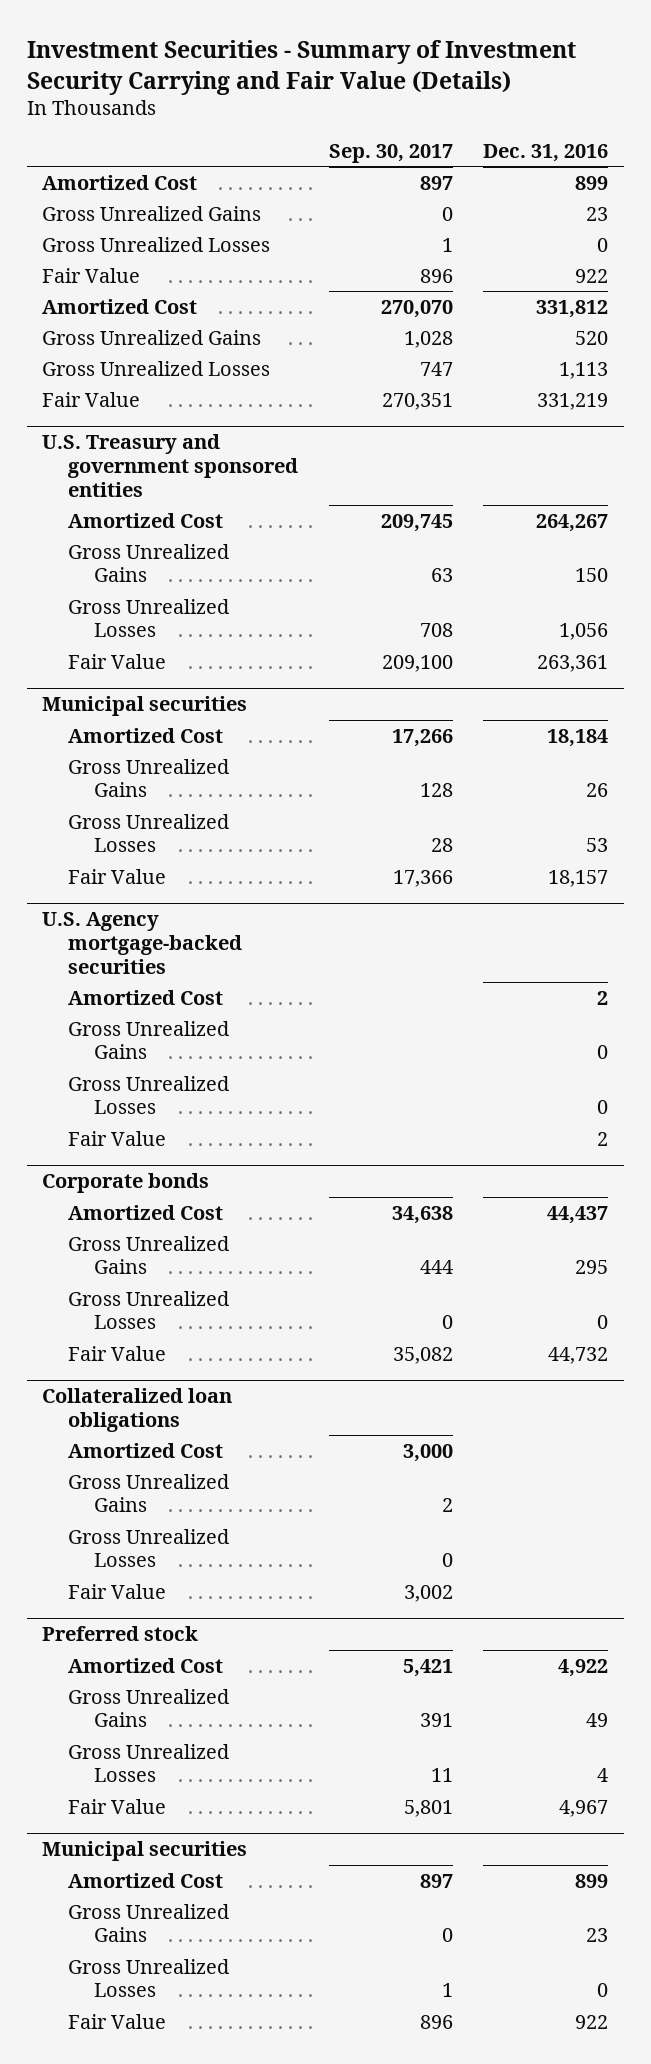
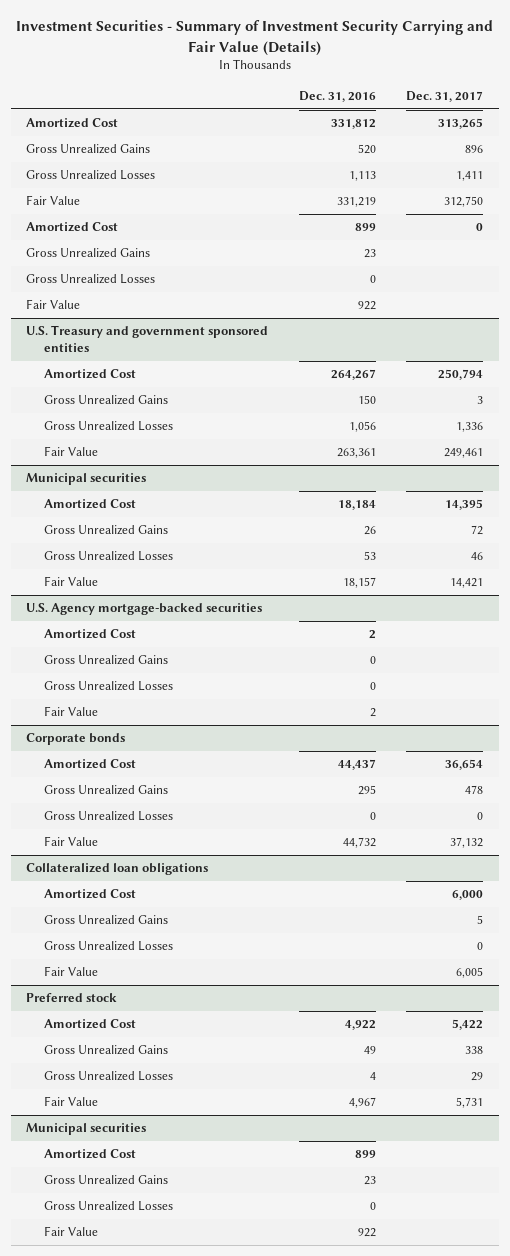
- | Sep. 30, 2017 | Dec. 31, 2016
+ | Dec. 31, 2016 | Dec. 31, 2017
moved down: Amortized Cost | 899 | 0
moved down: Gross Unrealized Gains | 23 |
moved down: Gross Unrealized Losses | 0 |
moved down: Fair Value | 922 |

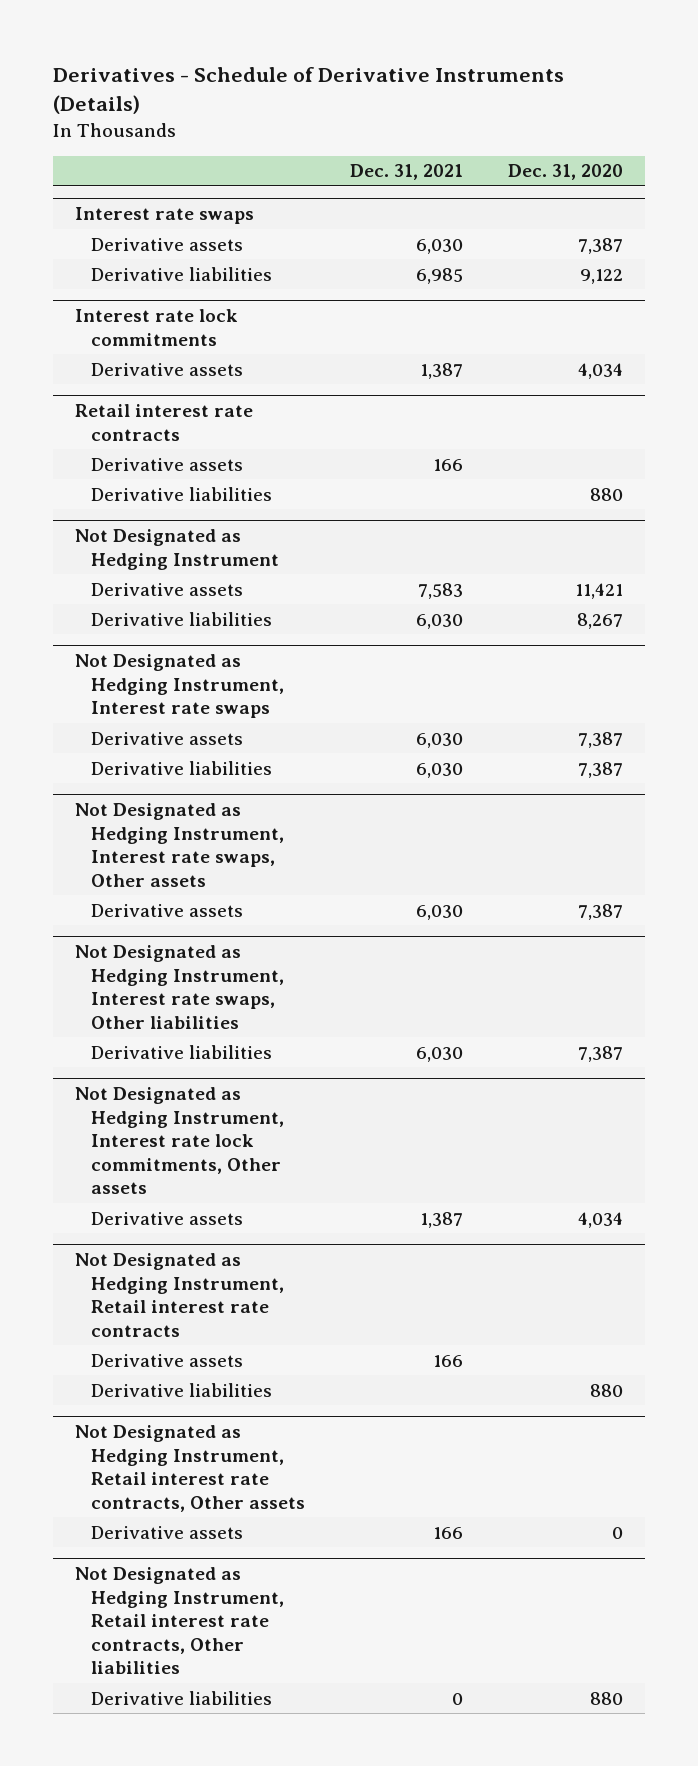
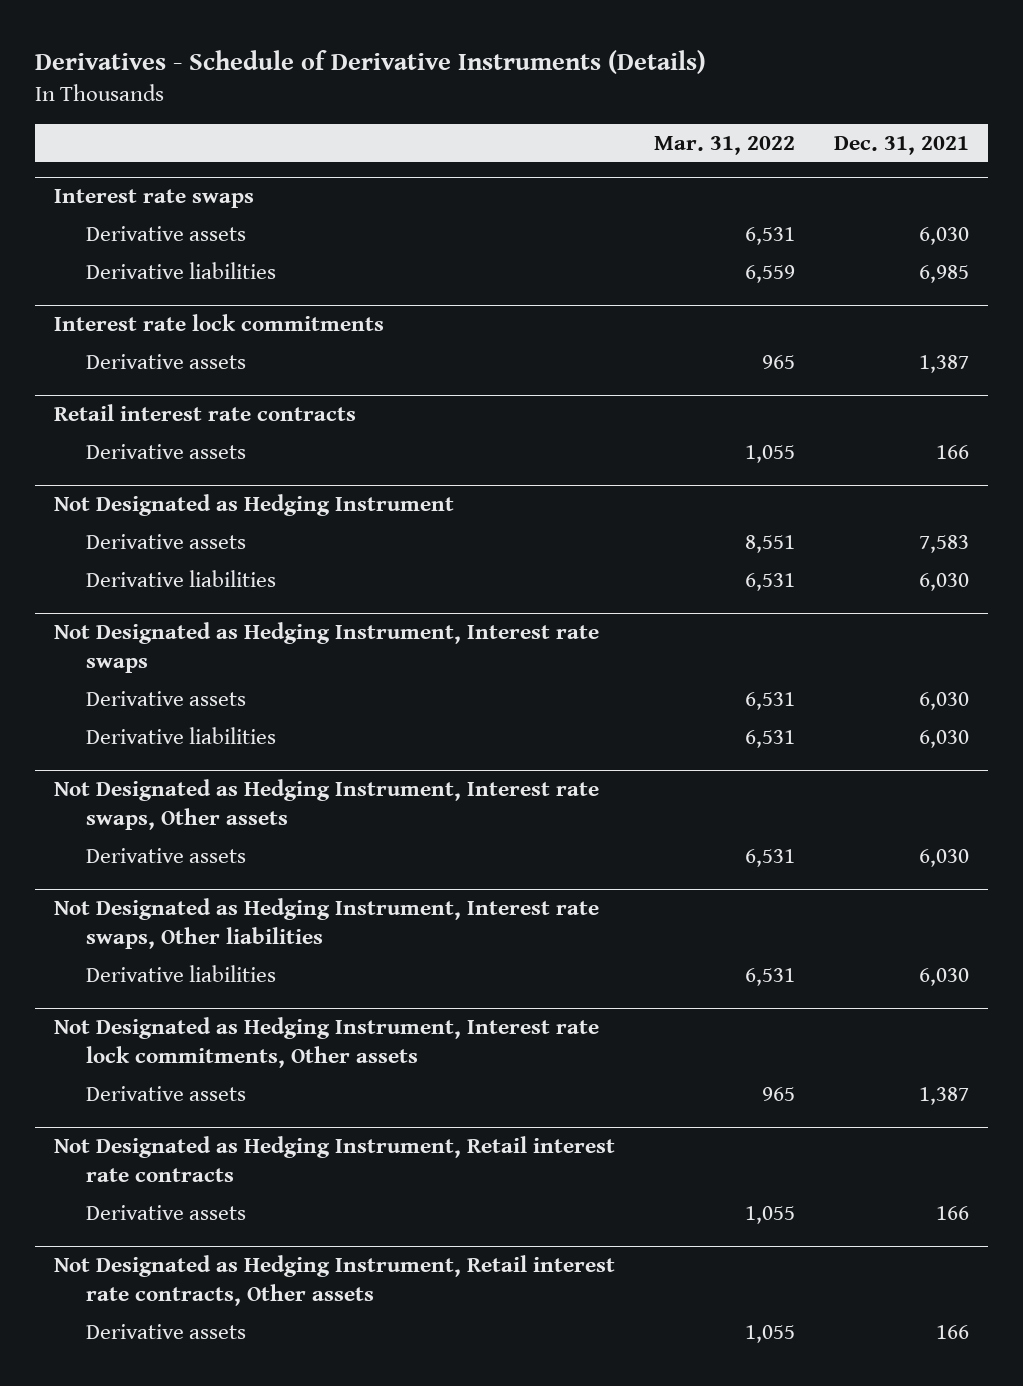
- | Dec. 31, 2021 | Dec. 31, 2020
+ | Mar. 31, 2022 | Dec. 31, 2021
@ Retail interest rate contracts
- Derivative liabilities | | 880
@ Not Designated as Hedging Instrument, Retail interest rate contracts
- Derivative liabilities | | 880
- Not Designated as Hedging Instrument, Retail interest rate contracts, Other liabilities
- Derivative liabilities | 0 | 880

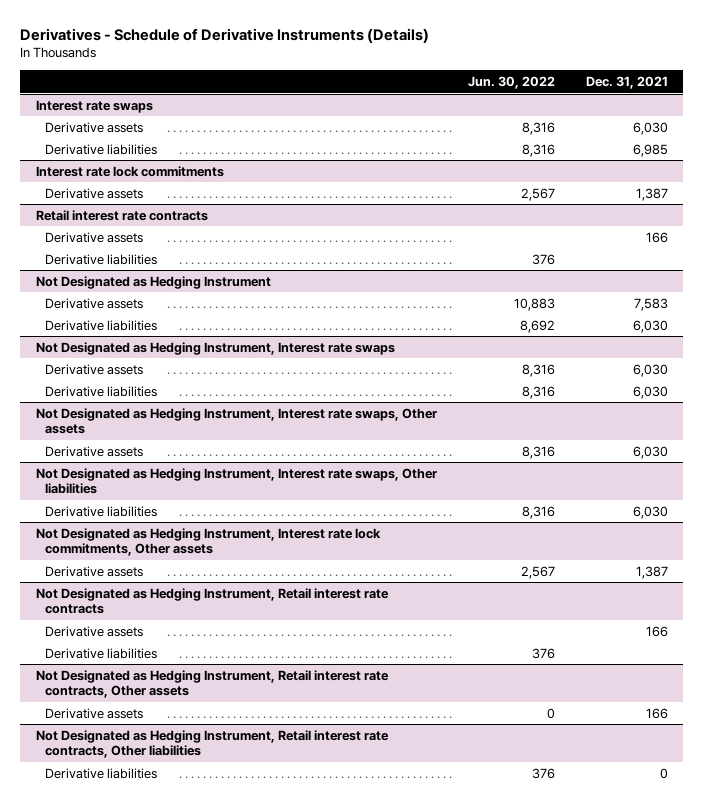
- | Mar. 31, 2022 | Dec. 31, 2021
+ | Jun. 30, 2022 | Dec. 31, 2021
@ Retail interest rate contracts
+ Derivative liabilities | 376 |
@ Not Designated as Hedging Instrument, Retail interest rate contracts
+ Derivative liabilities | 376 |
+ Not Designated as Hedging Instrument, Retail interest rate contracts, Other liabilities
+ Derivative liabilities | 376 | 0

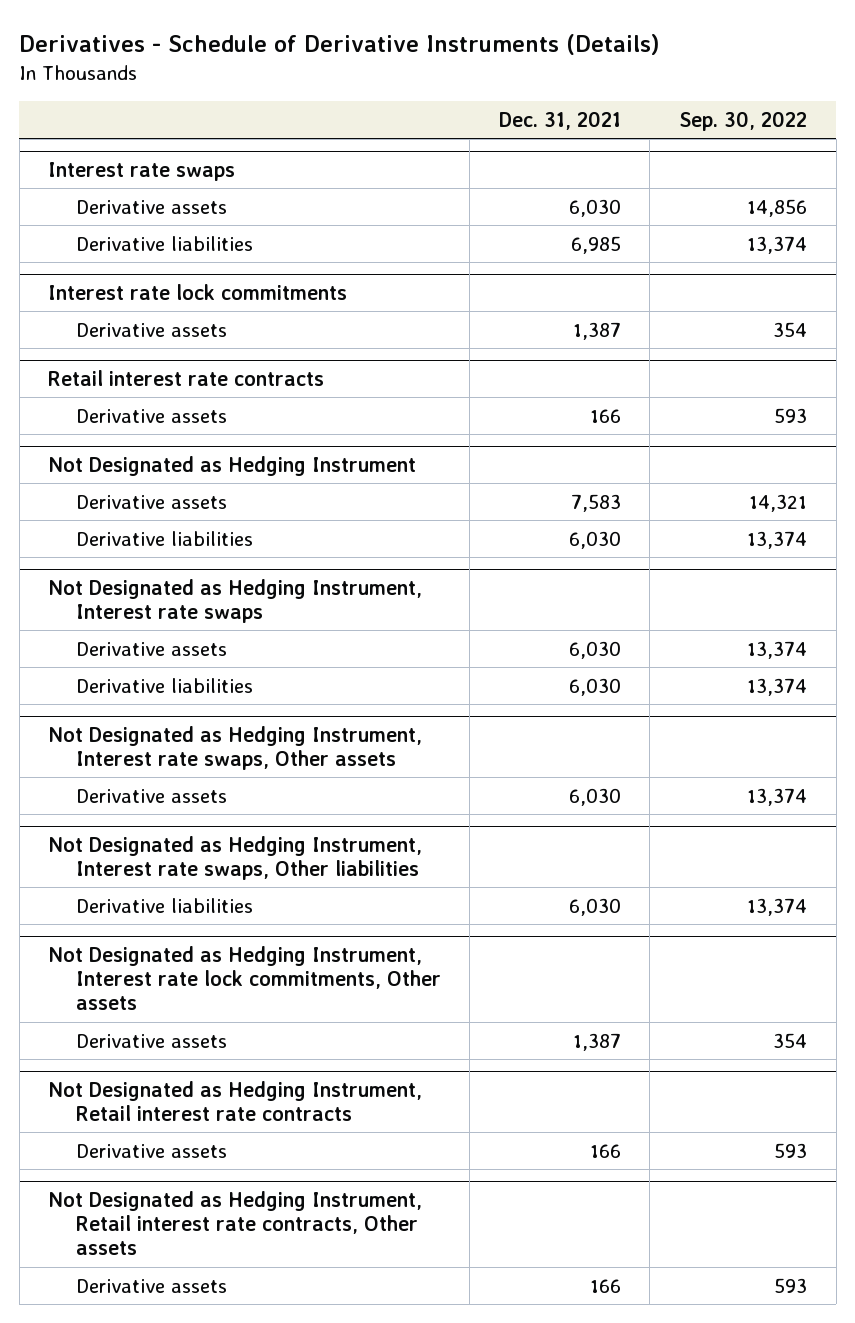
- | Jun. 30, 2022 | Dec. 31, 2021
+ | Dec. 31, 2021 | Sep. 30, 2022
@ Retail interest rate contracts
- Derivative liabilities | 376 |
@ Not Designated as Hedging Instrument, Retail interest rate contracts
- Derivative liabilities | 376 |
- Not Designated as Hedging Instrument, Retail interest rate contracts, Other liabilities
- Derivative liabilities | 376 | 0

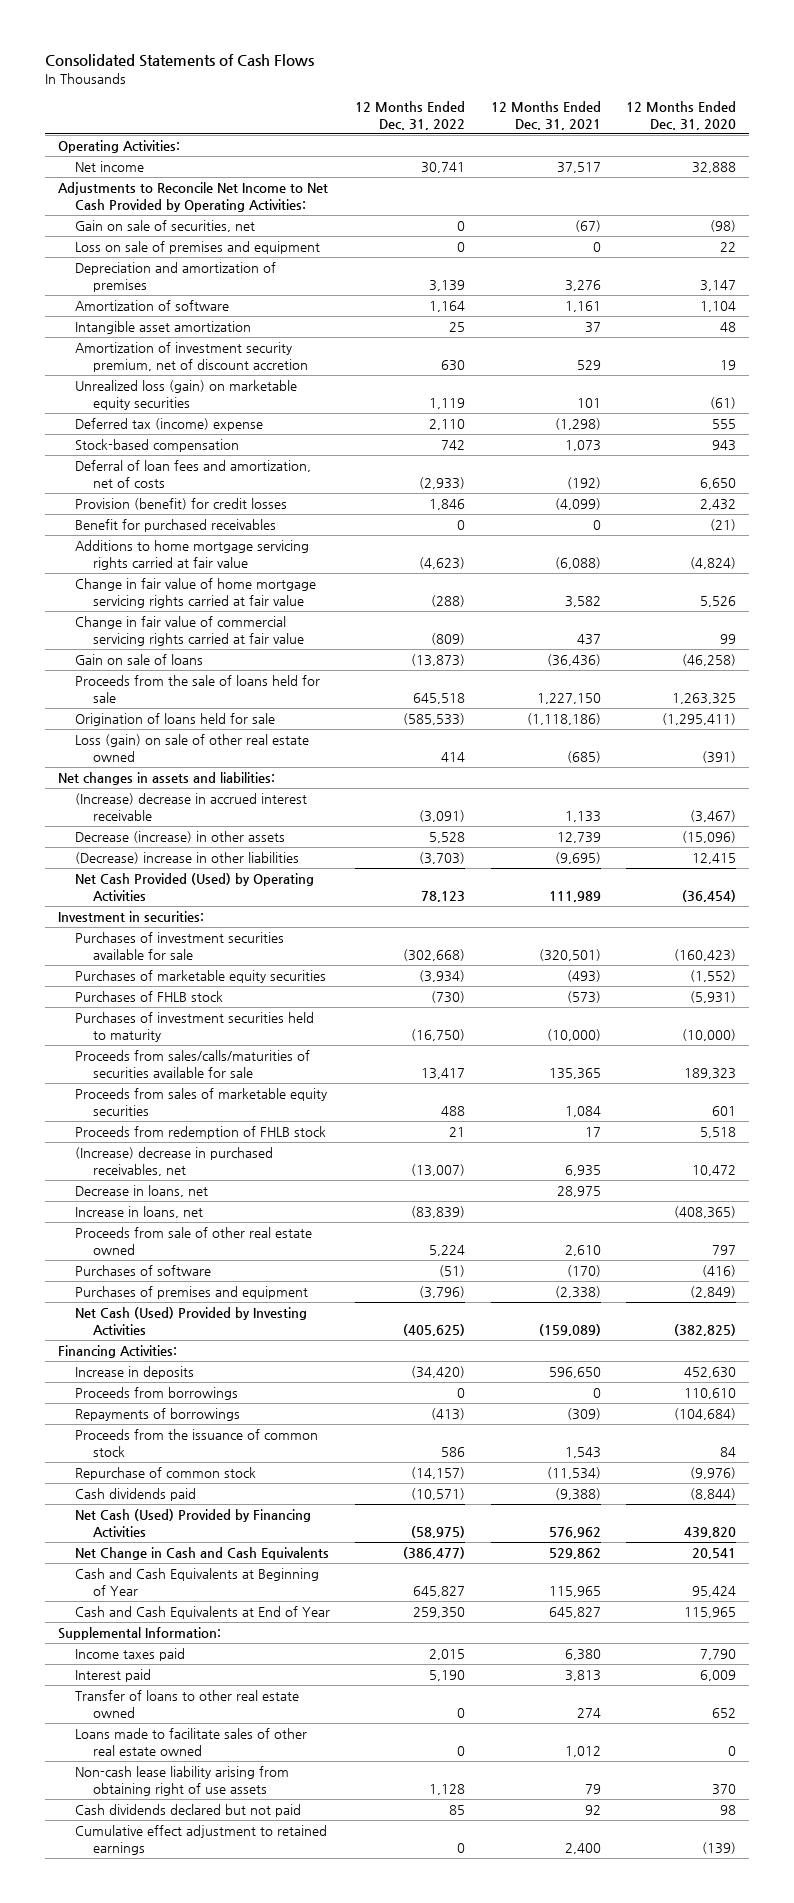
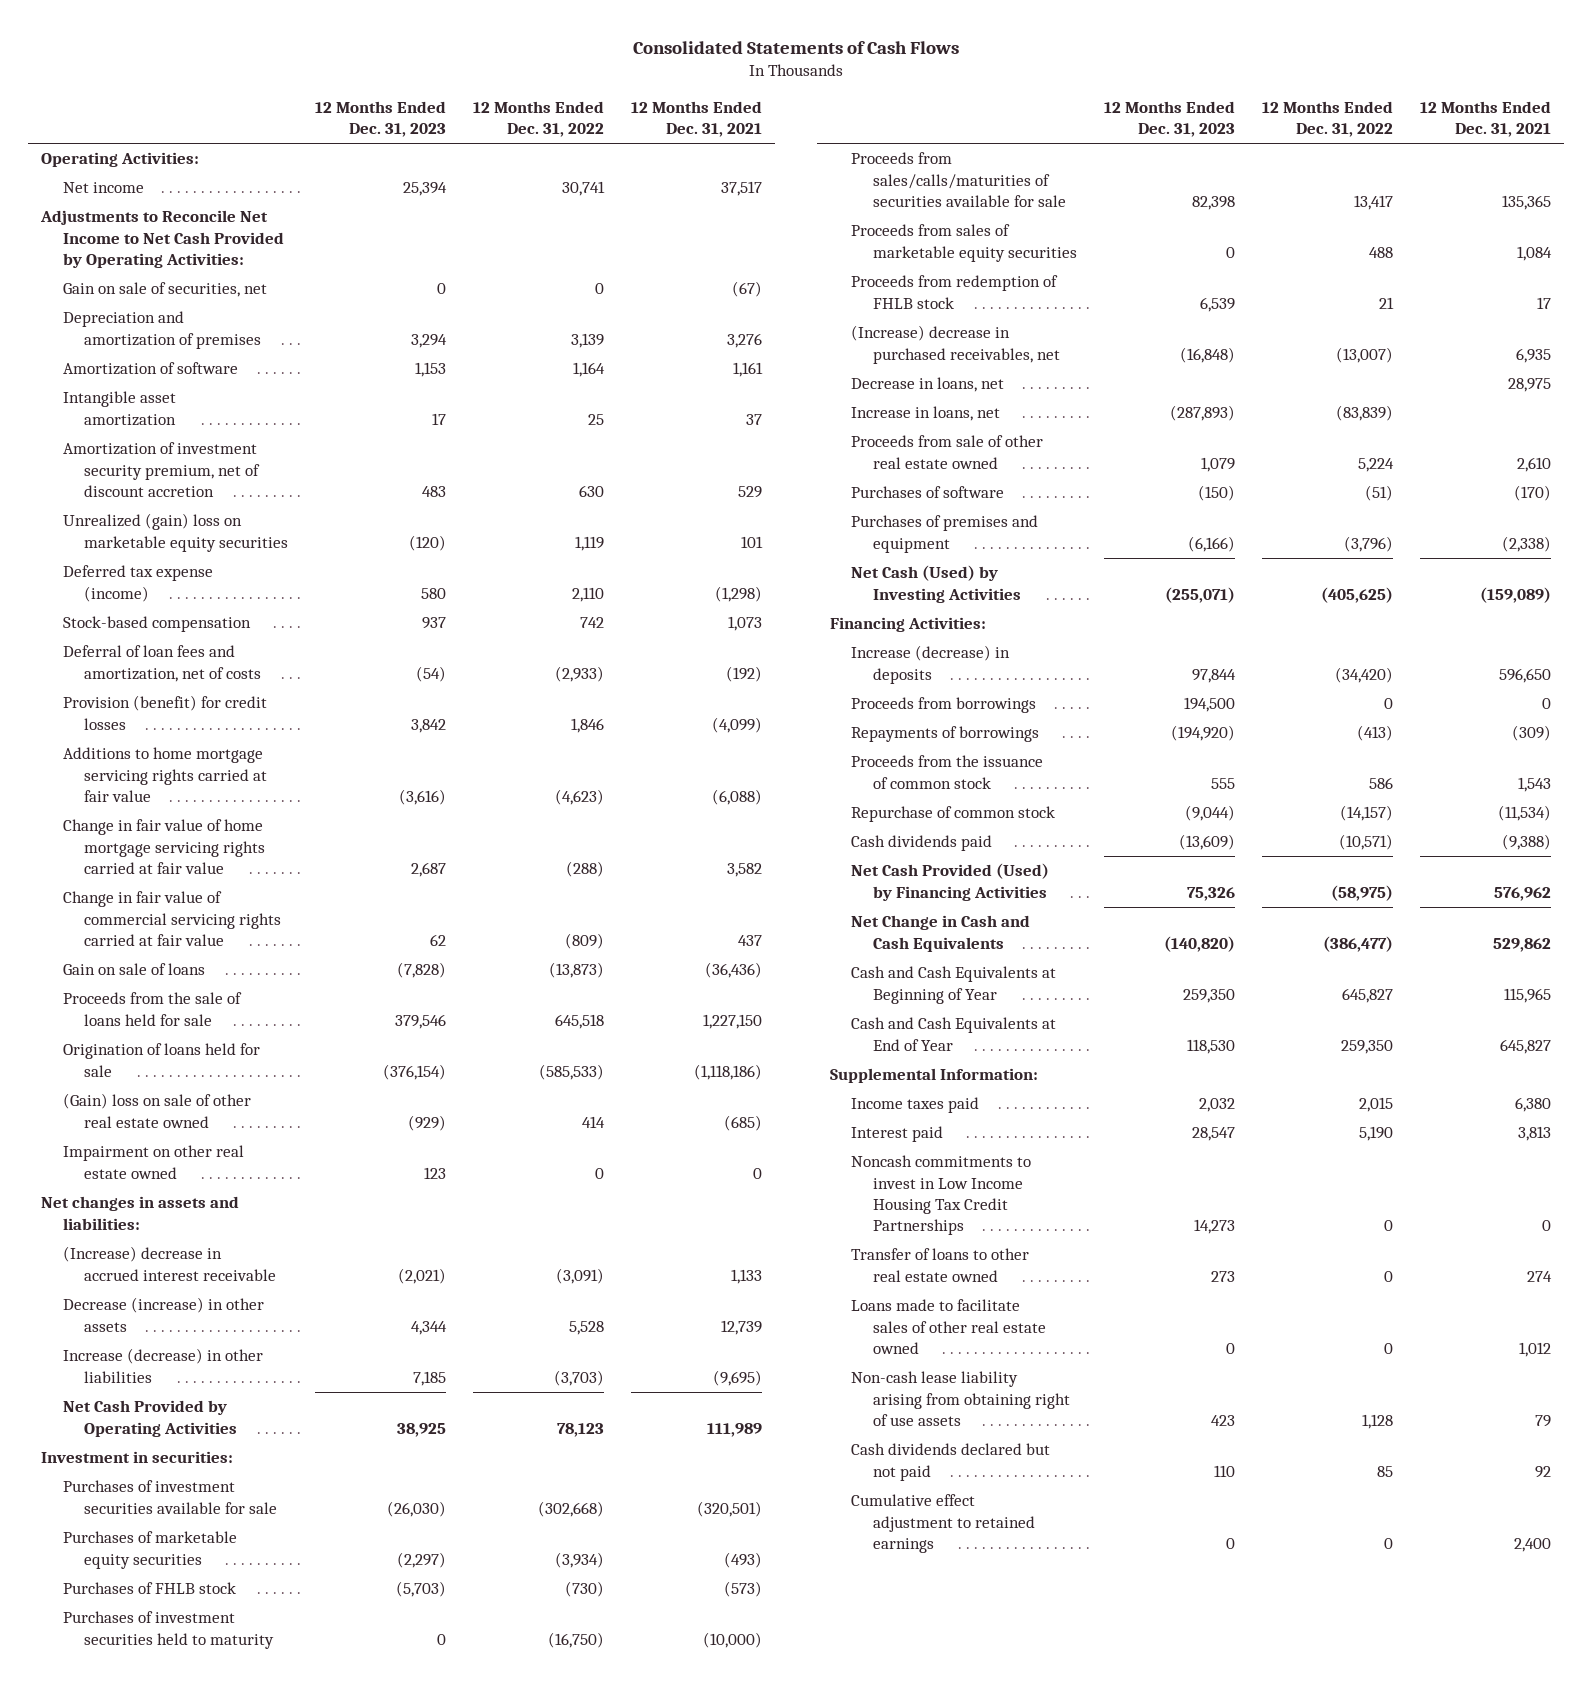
- | 12 Months Ended Dec. 31, 2022 | 12 Months Ended Dec. 31, 2021 | 12 Months Ended Dec. 31, 2020
+ | 12 Months Ended Dec. 31, 2023 | 12 Months Ended Dec. 31, 2022 | 12 Months Ended Dec. 31, 2021
- Loss on sale of premises and equipment | 0 | 0 | 22
- Unrealized loss (gain) on marketable equity securities | 1,119 | 101 | (61)
- Deferred tax (income) expense | 2,110 | (1,298) | 555
+ Unrealized (gain) loss on marketable equity securities | (120) | 1,119 | 101
+ Deferred tax expense (income) | 580 | 2,110 | (1,298)
- Benefit for purchased receivables | 0 | 0 | (21)
- Loss (gain) on sale of other real estate owned | 414 | (685) | (391)
+ (Gain) loss on sale of other real estate owned | (929) | 414 | (685)
+ Impairment on other real estate owned | 123 | 0 | 0
- (Decrease) increase in other liabilities | (3,703) | (9,695) | 12,415
- Net Cash Provided (Used) by Operating Activities | 78,123 | 111,989 | (36,454)
+ Increase (decrease) in other liabilities | 7,185 | (3,703) | (9,695)
+ Net Cash Provided by Operating Activities | 38,925 | 78,123 | 111,989
- Net Cash (Used) Provided by Investing Activities | (405,625) | (159,089) | (382,825)
+ Net Cash (Used) by Investing Activities | (255,071) | (405,625) | (159,089)
- Increase in deposits | (34,420) | 596,650 | 452,630
+ Increase (decrease) in deposits | 97,844 | (34,420) | 596,650
- Net Cash (Used) Provided by Financing Activities | (58,975) | 576,962 | 439,820
+ Net Cash Provided (Used) by Financing Activities | 75,326 | (58,975) | 576,962
+ Noncash commitments to invest in Low Income Housing Tax Credit Partnerships | 14,273 | 0 | 0

